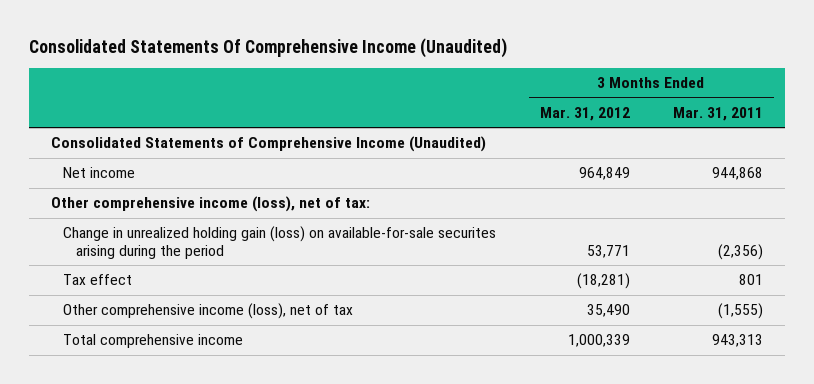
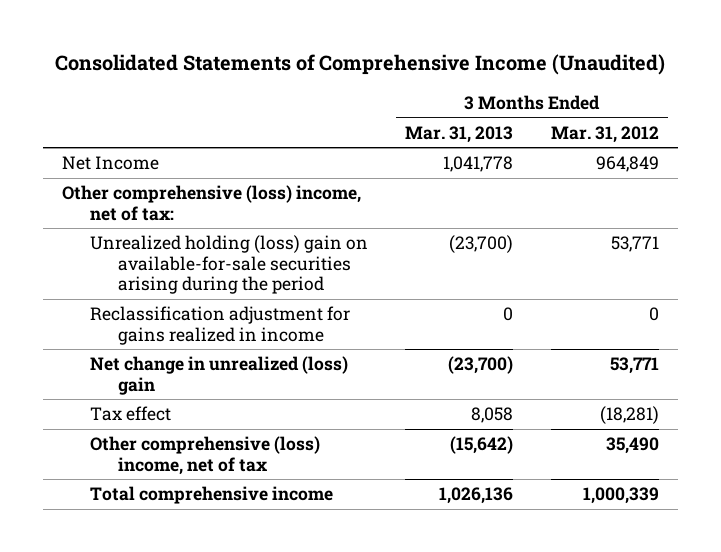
- Consolidated Statements Of Comprehensive Income (Unaudited)
+ Consolidated Statements of Comprehensive Income (Unaudited)
- | 3 Months Ended Mar. 31, 2012 | 3 Months Ended Mar. 31, 2011
+ | 3 Months Ended Mar. 31, 2013 | 3 Months Ended Mar. 31, 2012
- Consolidated Statements of Comprehensive Income (Unaudited)
- Net income | 964,849 | 944,868
- Other comprehensive income (loss), net of tax:
- Change in unrealized holding gain (loss) on available-for-sale securites arising during the period | 53,771 | (2,356)
+ Net Income | 1,041,778 | 964,849
+ Other comprehensive (loss) income, net of tax:
+ Unrealized holding (loss) gain on available-for-sale securities arising during the period | (23,700) | 53,771
+ Reclassification adjustment for gains realized in income | 0 | 0
+ Net change in unrealized (loss) gain | (23,700) | 53,771
- Other comprehensive income (loss), net of tax | 35,490 | (1,555)
+ Other comprehensive (loss) income, net of tax | (15,642) | 35,490

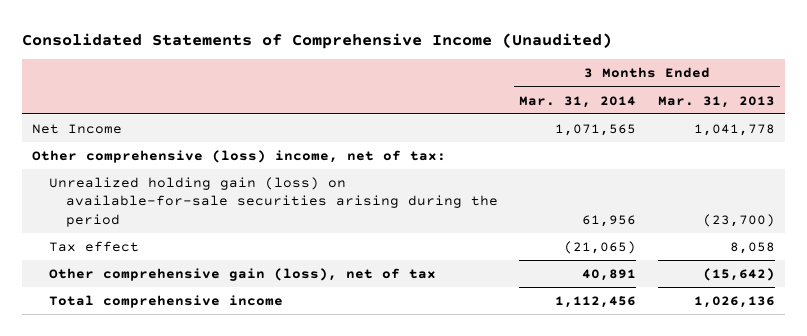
- | 3 Months Ended Mar. 31, 2013 | 3 Months Ended Mar. 31, 2012
+ | 3 Months Ended Mar. 31, 2014 | 3 Months Ended Mar. 31, 2013
- Unrealized holding (loss) gain on available-for-sale securities arising during the period | (23,700) | 53,771
- Reclassification adjustment for gains realized in income | 0 | 0
- Net change in unrealized (loss) gain | (23,700) | 53,771
+ Unrealized holding gain (loss) on available-for-sale securities arising during the period | 61,956 | (23,700)
- Other comprehensive (loss) income, net of tax | (15,642) | 35,490
+ Other comprehensive gain (loss), net of tax | 40,891 | (15,642)

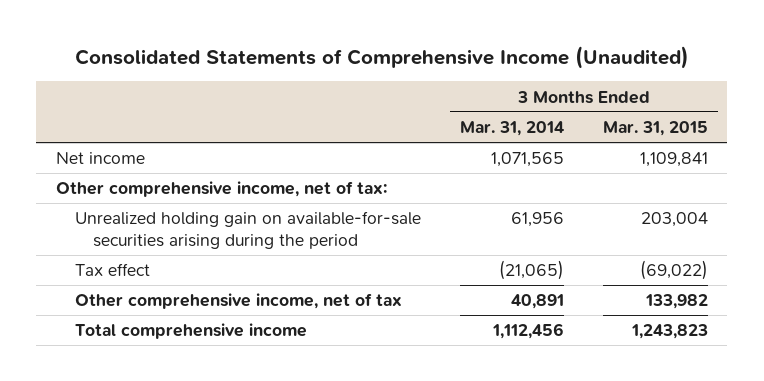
- | 3 Months Ended Mar. 31, 2014 | 3 Months Ended Mar. 31, 2013
+ | 3 Months Ended Mar. 31, 2014 | 3 Months Ended Mar. 31, 2015
- Net Income | 1,071,565 | 1,041,778
- Other comprehensive (loss) income, net of tax:
- Unrealized holding gain (loss) on available-for-sale securities arising during the period | 61,956 | (23,700)
+ Net income | 1,071,565 | 1,109,841
+ Other comprehensive income, net of tax:
+ Unrealized holding gain on available-for-sale securities arising during the period | 61,956 | 203,004
- Other comprehensive gain (loss), net of tax | 40,891 | (15,642)
+ Other comprehensive income, net of tax | 40,891 | 133,982

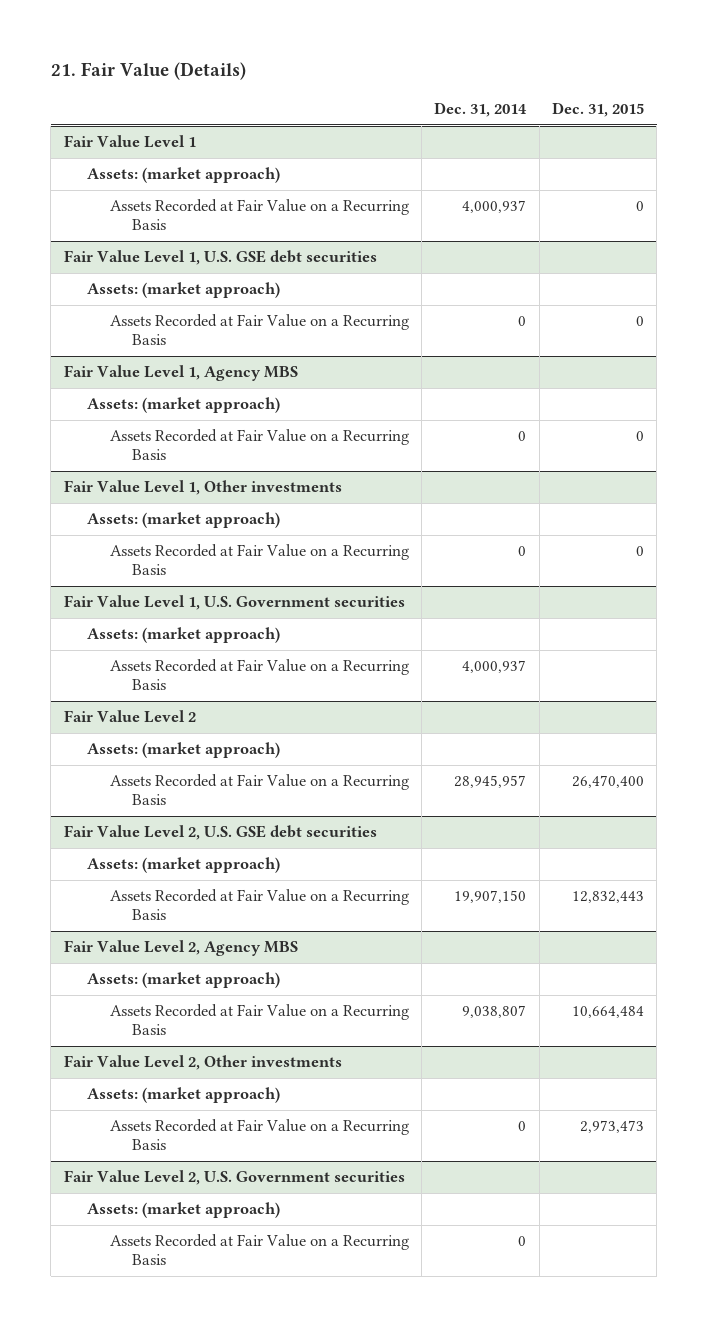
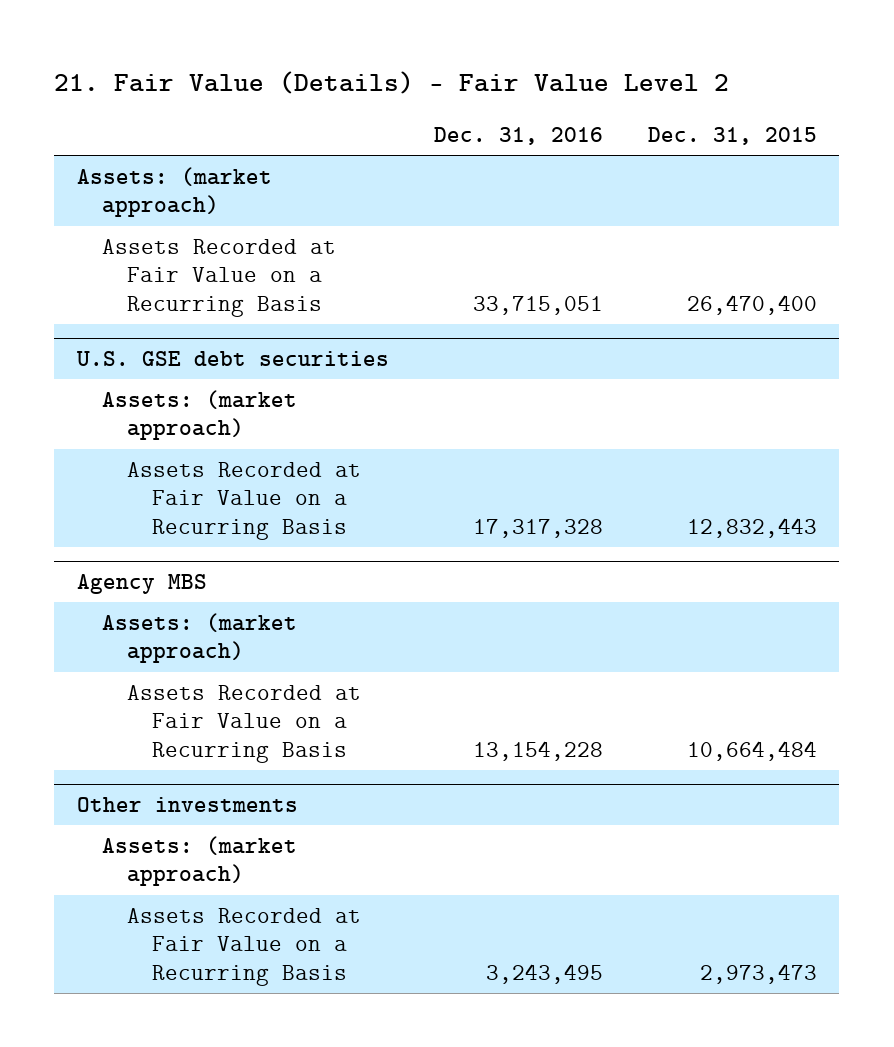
- 21. Fair Value (Details)
+ 21. Fair Value (Details) - Fair Value Level 2
- | Dec. 31, 2014 | Dec. 31, 2015
+ | Dec. 31, 2016 | Dec. 31, 2015
- Fair Value Level 1
- Assets Recorded at Fair Value on a Recurring Basis | 4,000,937 | 0
- Fair Value Level 1, U.S. GSE debt securities
- Assets: (market approach)
- Assets Recorded at Fair Value on a Recurring Basis | 0 | 0
- Fair Value Level 1, Agency MBS
- Assets: (market approach)
- Assets Recorded at Fair Value on a Recurring Basis | 0 | 0
- Fair Value Level 1, Other investments
- Assets: (market approach)
- Assets Recorded at Fair Value on a Recurring Basis | 0 | 0
- Fair Value Level 1, U.S. Government securities
- Assets: (market approach)
- Assets Recorded at Fair Value on a Recurring Basis | 4,000,937 |
- Fair Value Level 2
- Assets: (market approach)
- Fair Value Level 2, U.S. GSE debt securities
+ U.S. GSE debt securities
- Fair Value Level 2, Agency MBS
+ Agency MBS
- Fair Value Level 2, Other investments
+ Other investments
- Fair Value Level 2, U.S. Government securities
- Assets: (market approach)
- Assets Recorded at Fair Value on a Recurring Basis | 0 |

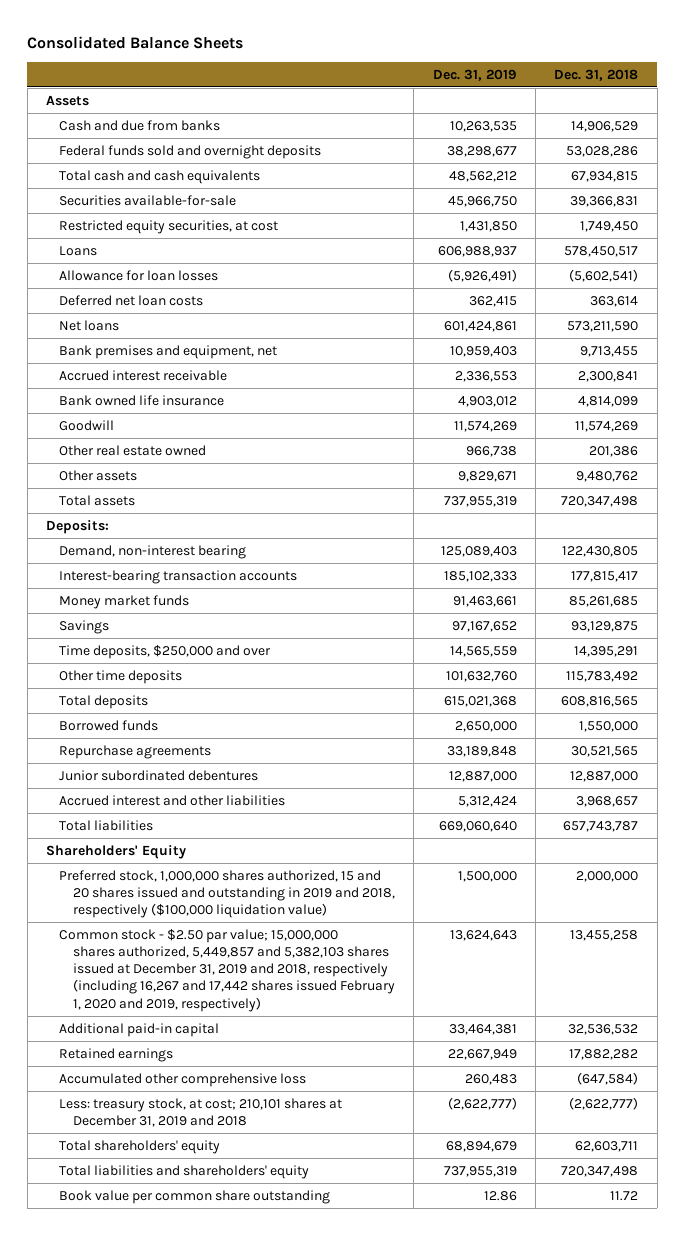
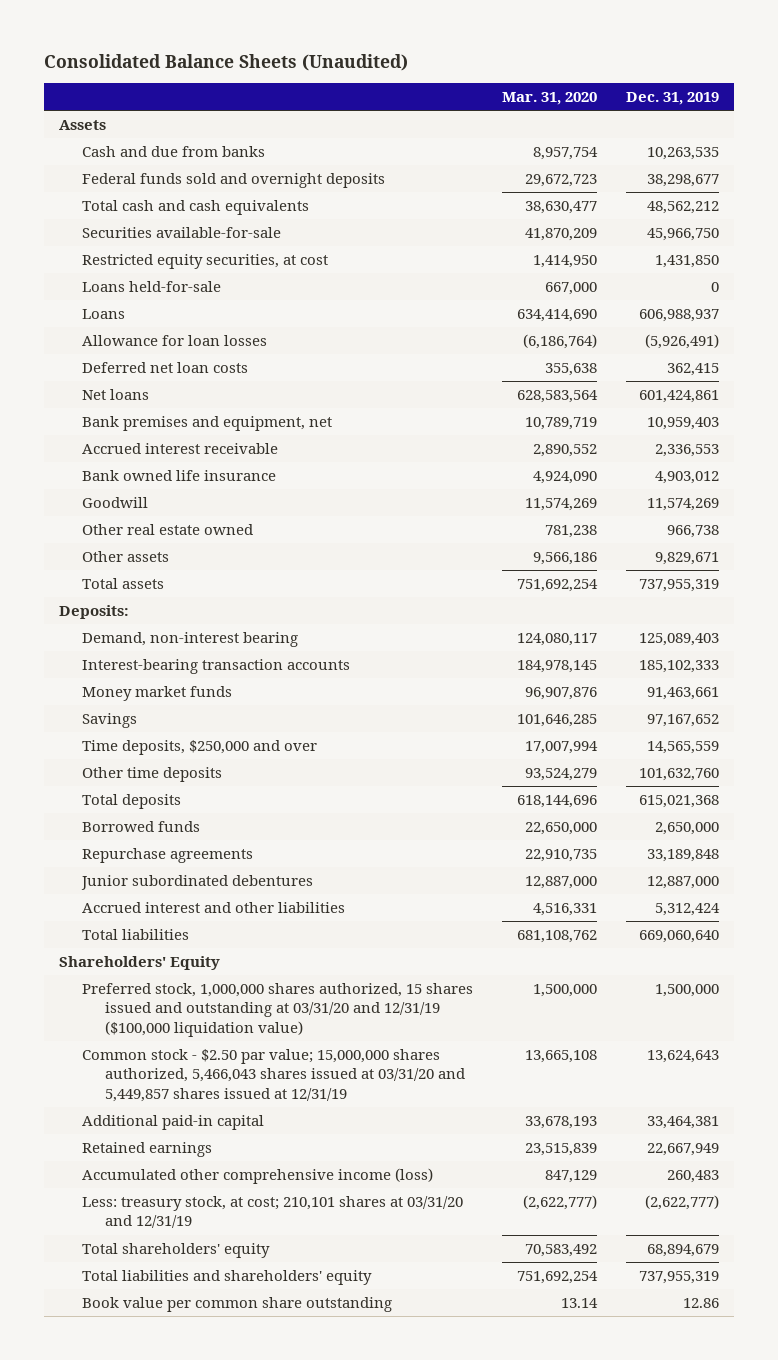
- Consolidated Balance Sheets
+ Consolidated Balance Sheets (Unaudited)
- | Dec. 31, 2019 | Dec. 31, 2018
+ | Mar. 31, 2020 | Dec. 31, 2019
+ Loans held-for-sale | 667,000 | 0
- Preferred stock, 1,000,000 shares authorized, 15 and 20 shares issued and outstanding in 2019 and 2018, respectively ($100,000 liquidation value) | 1,500,000 | 2,000,000
- Common stock - $2.50 par value; 15,000,000 shares authorized, 5,449,857 and 5,382,103 shares issued at December 31, 2019 and 2018, respectively (including 16,267 and 17,442 shares issued February 1, 2020 and 2019, respectively) | 13,624,643 | 13,455,258
+ Preferred stock, 1,000,000 shares authorized, 15 shares issued and outstanding at 03/31/20 and 12/31/19 ($100,000 liquidation value) | 1,500,000 | 1,500,000
+ Common stock - $2.50 par value; 15,000,000 shares authorized, 5,466,043 shares issued at 03/31/20 and 5,449,857 shares issued at 12/31/19 | 13,665,108 | 13,624,643
- Accumulated other comprehensive loss | 260,483 | (647,584)
- Less: treasury stock, at cost; 210,101 shares at December 31, 2019 and 2018 | (2,622,777) | (2,622,777)
+ Accumulated other comprehensive income (loss) | 847,129 | 260,483
+ Less: treasury stock, at cost; 210,101 shares at 03/31/20 and 12/31/19 | (2,622,777) | (2,622,777)

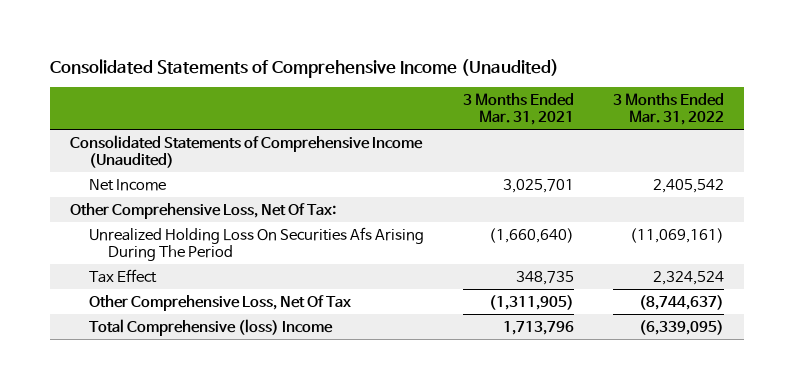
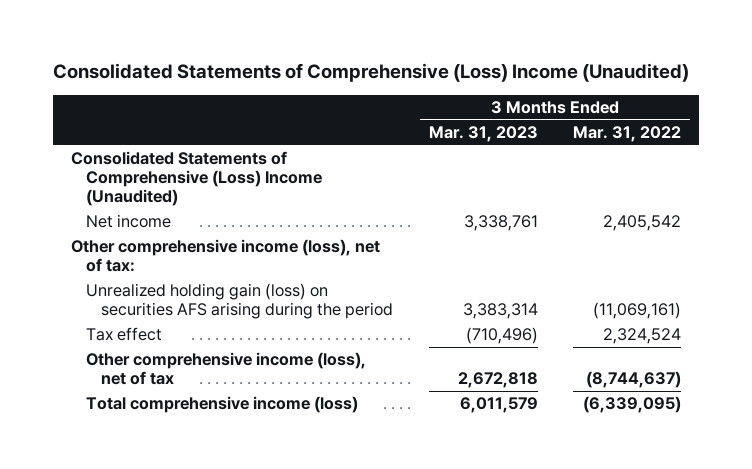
- Consolidated Statements of Comprehensive Income (Unaudited)
+ Consolidated Statements of Comprehensive (Loss) Income (Unaudited)
- | 3 Months Ended Mar. 31, 2021 | 3 Months Ended Mar. 31, 2022
+ | 3 Months Ended Mar. 31, 2023 | 3 Months Ended Mar. 31, 2022
- Consolidated Statements of Comprehensive Income (Unaudited)
- Net Income | 3,025,701 | 2,405,542
- Other Comprehensive Loss, Net Of Tax:
- Unrealized Holding Loss On Securities Afs Arising During The Period | (1,660,640) | (11,069,161)
- Tax Effect | 348,735 | 2,324,524
- Other Comprehensive Loss, Net Of Tax | (1,311,905) | (8,744,637)
- Total Comprehensive (loss) Income | 1,713,796 | (6,339,095)
+ Consolidated Statements of Comprehensive (Loss) Income (Unaudited)
+ Net income | 3,338,761 | 2,405,542
+ Other comprehensive income (loss), net of tax:
+ Unrealized holding gain (loss) on securities AFS arising during the period | 3,383,314 | (11,069,161)
+ Tax effect | (710,496) | 2,324,524
+ Other comprehensive income (loss), net of tax | 2,672,818 | (8,744,637)
+ Total comprehensive income (loss) | 6,011,579 | (6,339,095)

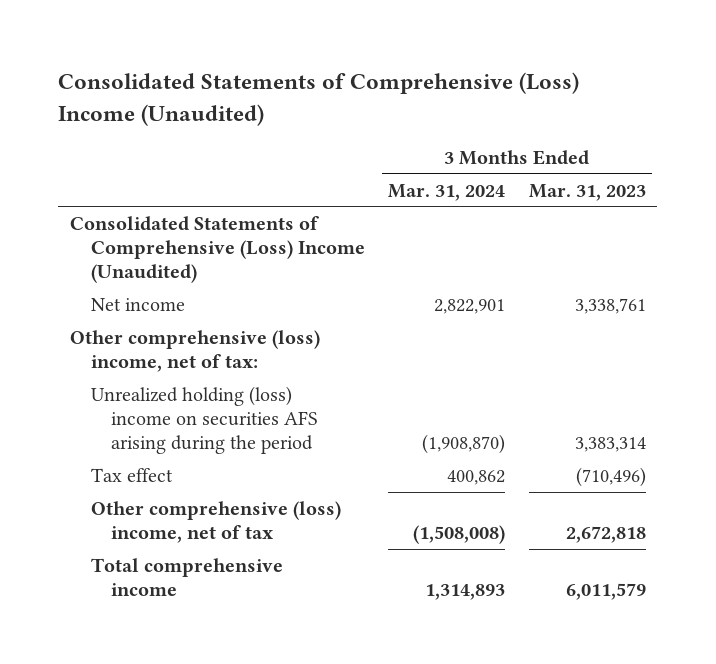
- | 3 Months Ended Mar. 31, 2023 | 3 Months Ended Mar. 31, 2022
+ | 3 Months Ended Mar. 31, 2024 | 3 Months Ended Mar. 31, 2023
- Other comprehensive income (loss), net of tax:
- Unrealized holding gain (loss) on securities AFS arising during the period | 3,383,314 | (11,069,161)
+ Other comprehensive (loss) income, net of tax:
+ Unrealized holding (loss) income on securities AFS arising during the period | (1,908,870) | 3,383,314
- Other comprehensive income (loss), net of tax | 2,672,818 | (8,744,637)
- Total comprehensive income (loss) | 6,011,579 | (6,339,095)
+ Other comprehensive (loss) income, net of tax | (1,508,008) | 2,672,818
+ Total comprehensive income | 1,314,893 | 6,011,579

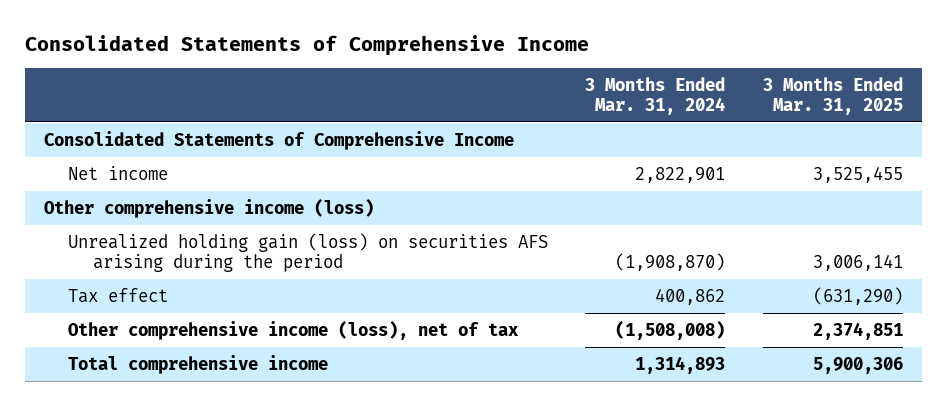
- Consolidated Statements of Comprehensive (Loss) Income (Unaudited)
+ Consolidated Statements of Comprehensive Income
- | 3 Months Ended Mar. 31, 2024 | 3 Months Ended Mar. 31, 2023
+ | 3 Months Ended Mar. 31, 2024 | 3 Months Ended Mar. 31, 2025
- Consolidated Statements of Comprehensive (Loss) Income (Unaudited)
+ Consolidated Statements of Comprehensive Income
- Other comprehensive (loss) income, net of tax:
- Unrealized holding (loss) income on securities AFS arising during the period | (1,908,870) | 3,383,314
+ Other comprehensive income (loss)
+ Unrealized holding gain (loss) on securities AFS arising during the period | (1,908,870) | 3,006,141
- Other comprehensive (loss) income, net of tax | (1,508,008) | 2,672,818
+ Other comprehensive income (loss), net of tax | (1,508,008) | 2,374,851

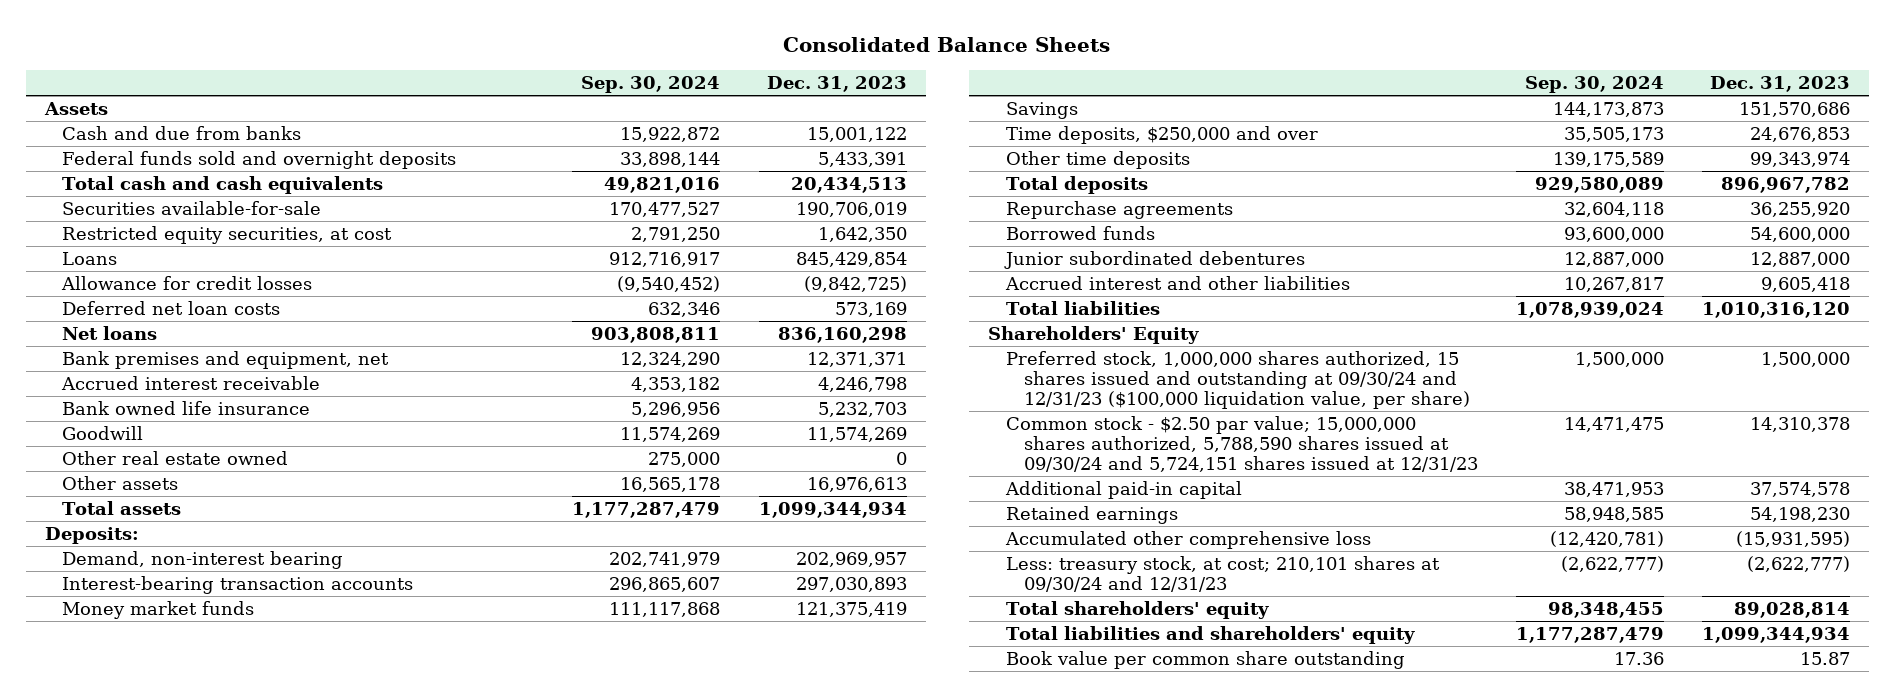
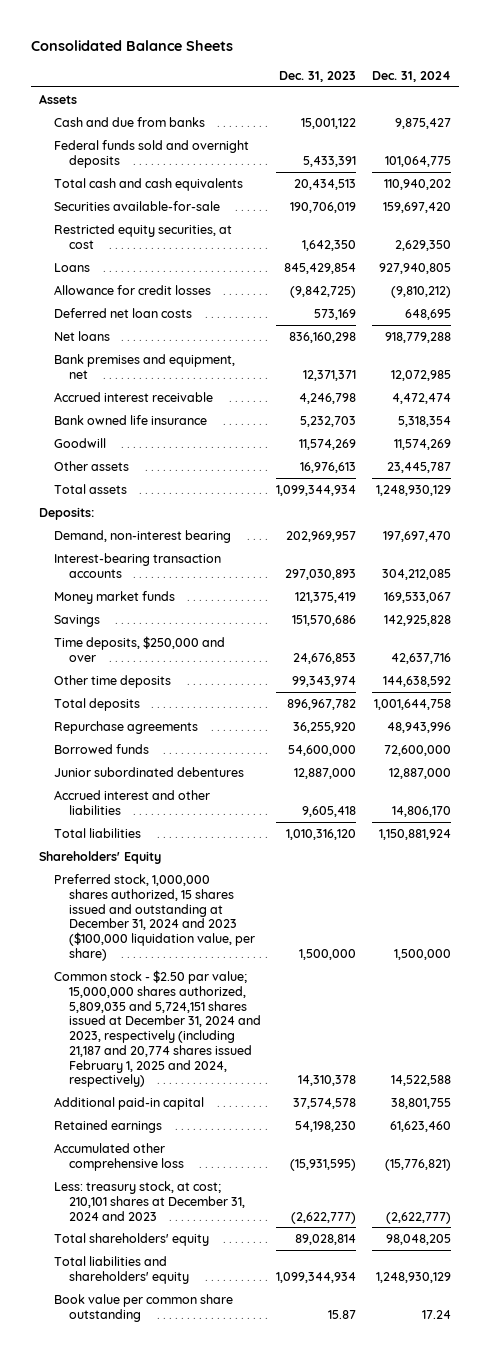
- | Sep. 30, 2024 | Dec. 31, 2023
+ | Dec. 31, 2023 | Dec. 31, 2024
- Other real estate owned | 275,000 | 0
- Preferred stock, 1,000,000 shares authorized, 15 shares issued and outstanding at 09/30/24 and 12/31/23 ($100,000 liquidation value, per share) | 1,500,000 | 1,500,000
- Common stock - $2.50 par value; 15,000,000 shares authorized, 5,788,590 shares issued at 09/30/24 and 5,724,151 shares issued at 12/31/23 | 14,471,475 | 14,310,378
+ Preferred stock, 1,000,000 shares authorized, 15 shares issued and outstanding at December 31, 2024 and 2023 ($100,000 liquidation value, per share) | 1,500,000 | 1,500,000
+ Common stock - $2.50 par value; 15,000,000 shares authorized, 5,809,035 and 5,724,151 shares issued at December 31, 2024 and 2023, respectively (including 21,187 and 20,774 shares issued February 1, 2025 and 2024, respectively) | 14,310,378 | 14,522,588
- Less: treasury stock, at cost; 210,101 shares at 09/30/24 and 12/31/23 | (2,622,777) | (2,622,777)
+ Less: treasury stock, at cost; 210,101 shares at December 31, 2024 and 2023 | (2,622,777) | (2,622,777)

